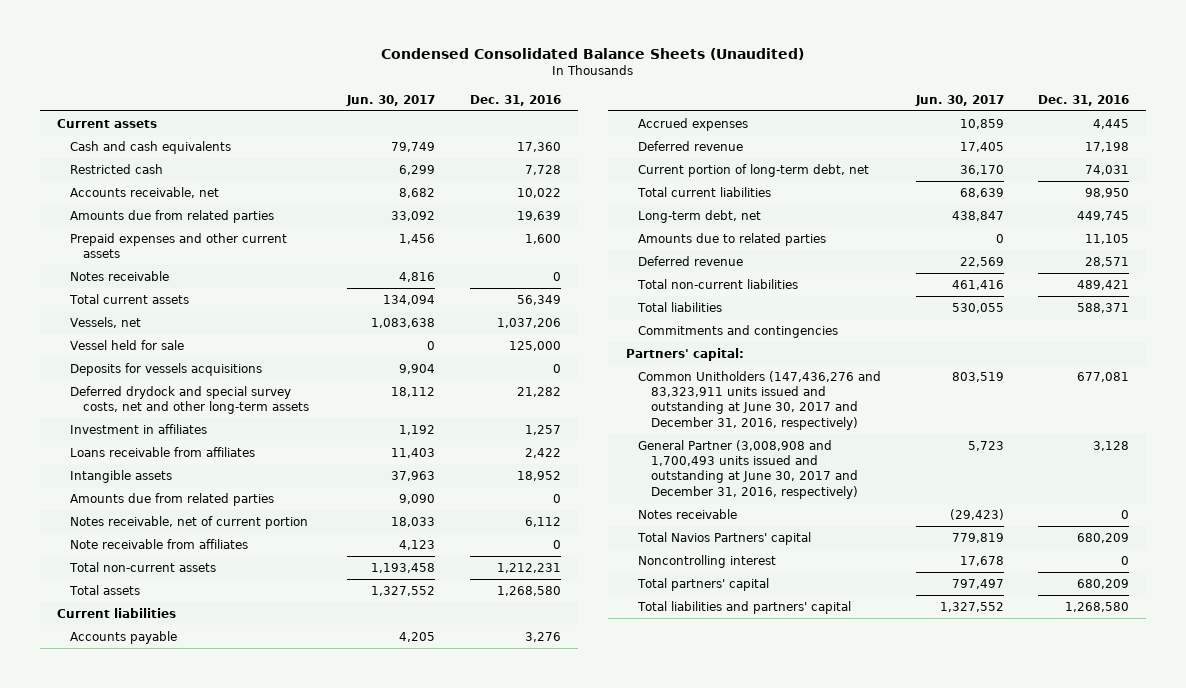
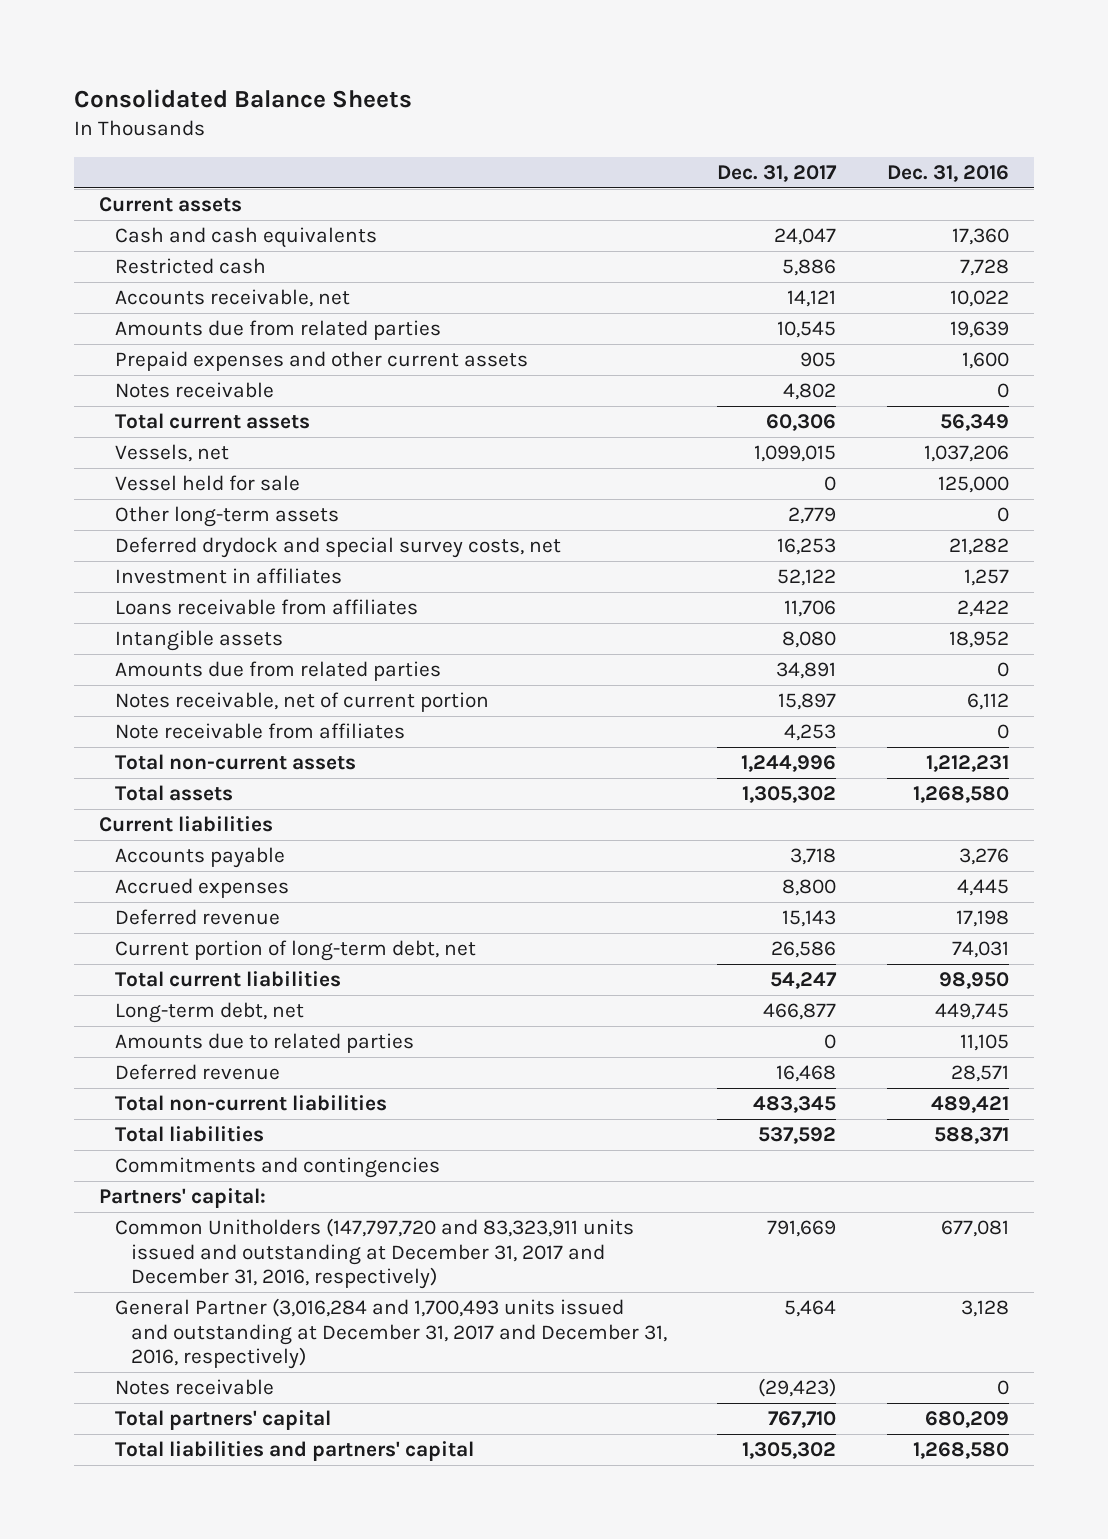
- Condensed Consolidated Balance Sheets (Unaudited)
+ Consolidated Balance Sheets
- | Jun. 30, 2017 | Dec. 31, 2016
+ | Dec. 31, 2017 | Dec. 31, 2016
- Deposits for vessels acquisitions | 9,904 | 0
- Deferred drydock and special survey costs, net and other long-term assets | 18,112 | 21,282
+ Other long-term assets | 2,779 | 0
+ Deferred drydock and special survey costs, net | 16,253 | 21,282
- Common Unitholders (147,436,276 and 83,323,911 units issued and outstanding at June 30, 2017 and December 31, 2016, respectively) | 803,519 | 677,081
- General Partner (3,008,908 and 1,700,493 units issued and outstanding at June 30, 2017 and December 31, 2016, respectively) | 5,723 | 3,128
+ Common Unitholders (147,797,720 and 83,323,911 units issued and outstanding at December 31, 2017 and December 31, 2016, respectively) | 791,669 | 677,081
+ General Partner (3,016,284 and 1,700,493 units issued and outstanding at December 31, 2017 and December 31, 2016, respectively) | 5,464 | 3,128
- Total Navios Partners' capital | 779,819 | 680,209
- Noncontrolling interest | 17,678 | 0

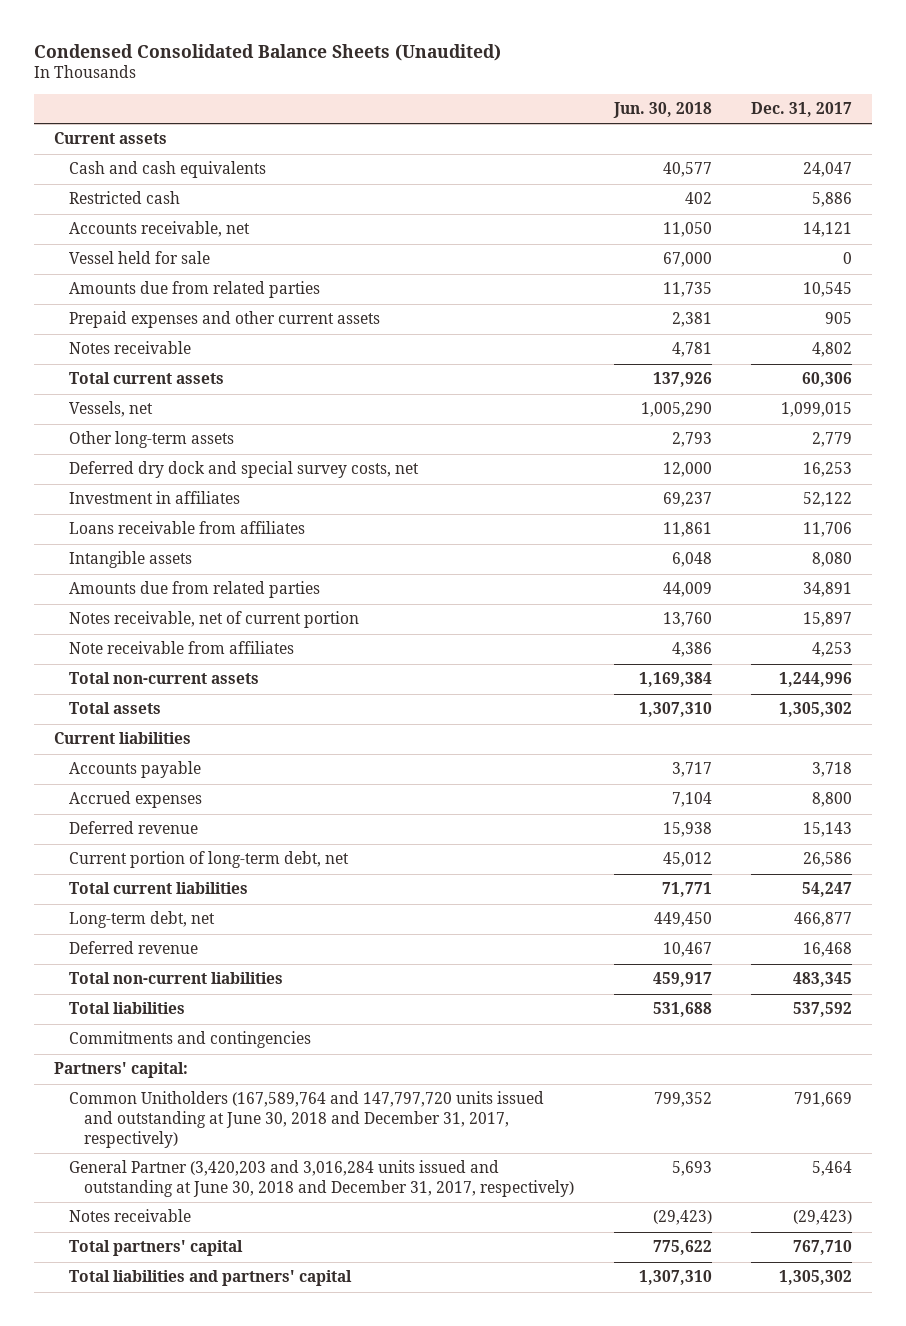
- Consolidated Balance Sheets
+ Condensed Consolidated Balance Sheets (Unaudited)
- | Dec. 31, 2017 | Dec. 31, 2016
+ | Jun. 30, 2018 | Dec. 31, 2017
moved up: Vessel held for sale | 67,000 | 0
- Deferred drydock and special survey costs, net | 16,253 | 21,282
+ Deferred dry dock and special survey costs, net | 12,000 | 16,253
- Amounts due to related parties | 0 | 11,105
- Common Unitholders (147,797,720 and 83,323,911 units issued and outstanding at December 31, 2017 and December 31, 2016, respectively) | 791,669 | 677,081
- General Partner (3,016,284 and 1,700,493 units issued and outstanding at December 31, 2017 and December 31, 2016, respectively) | 5,464 | 3,128
+ Common Unitholders (167,589,764 and 147,797,720 units issued and outstanding at June 30, 2018 and December 31, 2017, respectively) | 799,352 | 791,669
+ General Partner (3,420,203 and 3,016,284 units issued and outstanding at June 30, 2018 and December 31, 2017, respectively) | 5,693 | 5,464

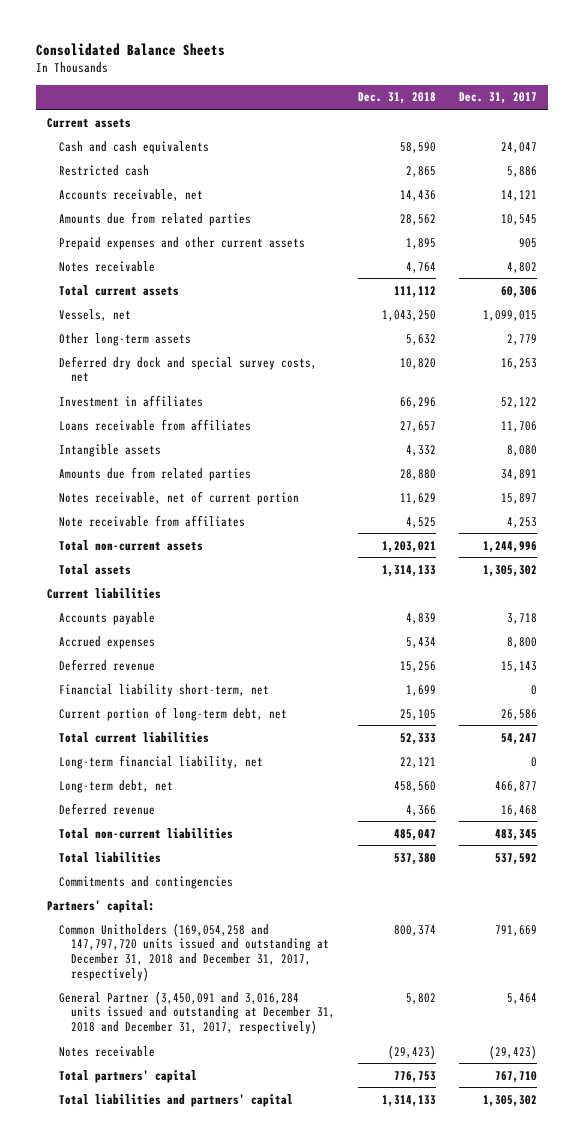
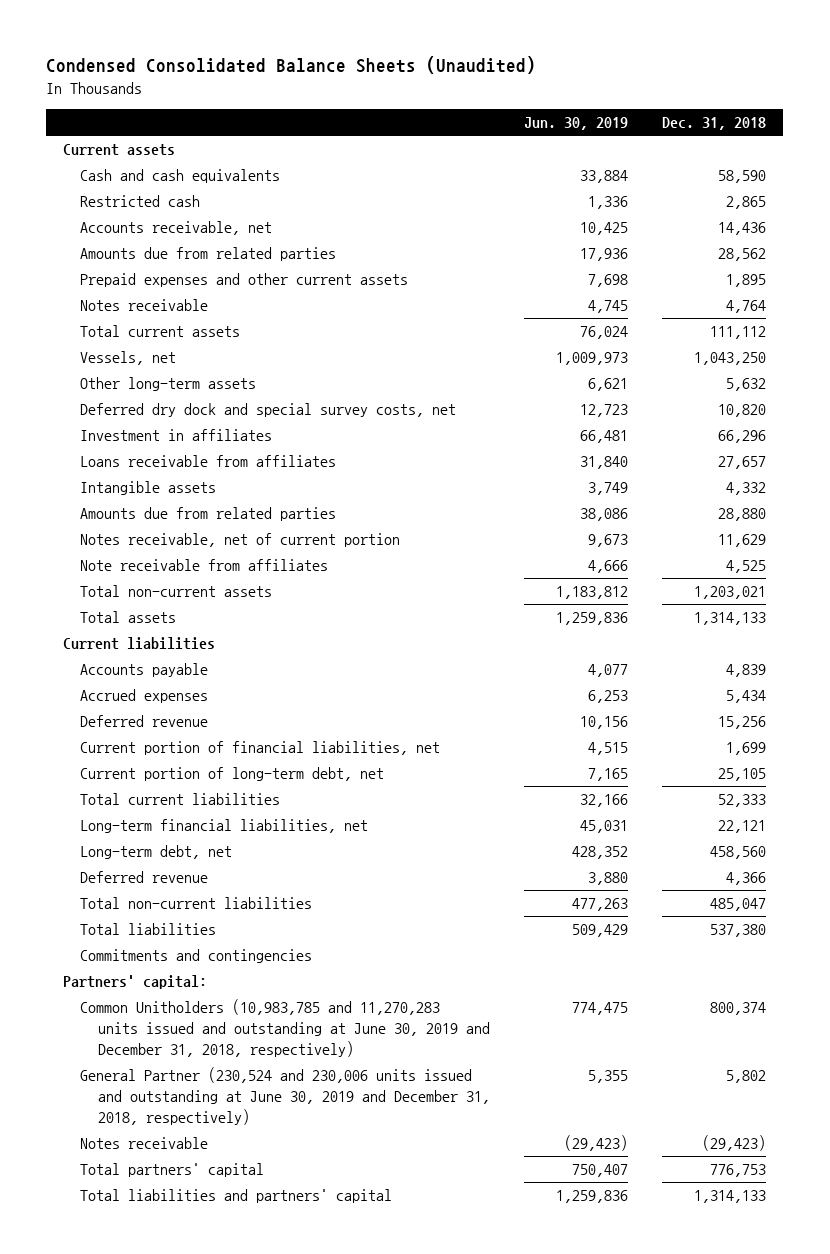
- Consolidated Balance Sheets
+ Condensed Consolidated Balance Sheets (Unaudited)
- | Dec. 31, 2018 | Dec. 31, 2017
+ | Jun. 30, 2019 | Dec. 31, 2018
- Financial liability short-term, net | 1,699 | 0
+ Current portion of financial liabilities, net | 4,515 | 1,699
- Long-term financial liability, net | 22,121 | 0
+ Long-term financial liabilities, net | 45,031 | 22,121
- Common Unitholders (169,054,258 and 147,797,720 units issued and outstanding at December 31, 2018 and December 31, 2017, respectively) | 800,374 | 791,669
- General Partner (3,450,091 and 3,016,284 units issued and outstanding at December 31, 2018 and December 31, 2017, respectively) | 5,802 | 5,464
+ Common Unitholders (10,983,785 and 11,270,283 units issued and outstanding at June 30, 2019 and December 31, 2018, respectively) | 774,475 | 800,374
+ General Partner (230,524 and 230,006 units issued and outstanding at June 30, 2019 and December 31, 2018, respectively) | 5,355 | 5,802

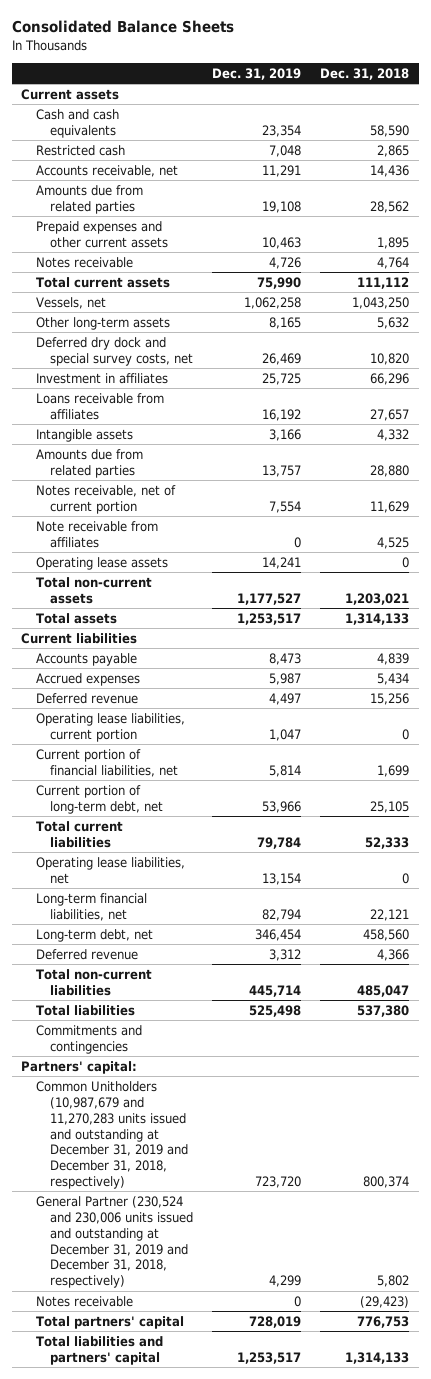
- Condensed Consolidated Balance Sheets (Unaudited)
+ Consolidated Balance Sheets
- | Jun. 30, 2019 | Dec. 31, 2018
+ | Dec. 31, 2019 | Dec. 31, 2018
+ Operating lease assets | 14,241 | 0
+ Operating lease liabilities, current portion | 1,047 | 0
+ Operating lease liabilities, net | 13,154 | 0
- Common Unitholders (10,983,785 and 11,270,283 units issued and outstanding at June 30, 2019 and December 31, 2018, respectively) | 774,475 | 800,374
- General Partner (230,524 and 230,006 units issued and outstanding at June 30, 2019 and December 31, 2018, respectively) | 5,355 | 5,802
+ Common Unitholders (10,987,679 and 11,270,283 units issued and outstanding at December 31, 2019 and December 31, 2018, respectively) | 723,720 | 800,374
+ General Partner (230,524 and 230,006 units issued and outstanding at December 31, 2019 and December 31, 2018, respectively) | 4,299 | 5,802

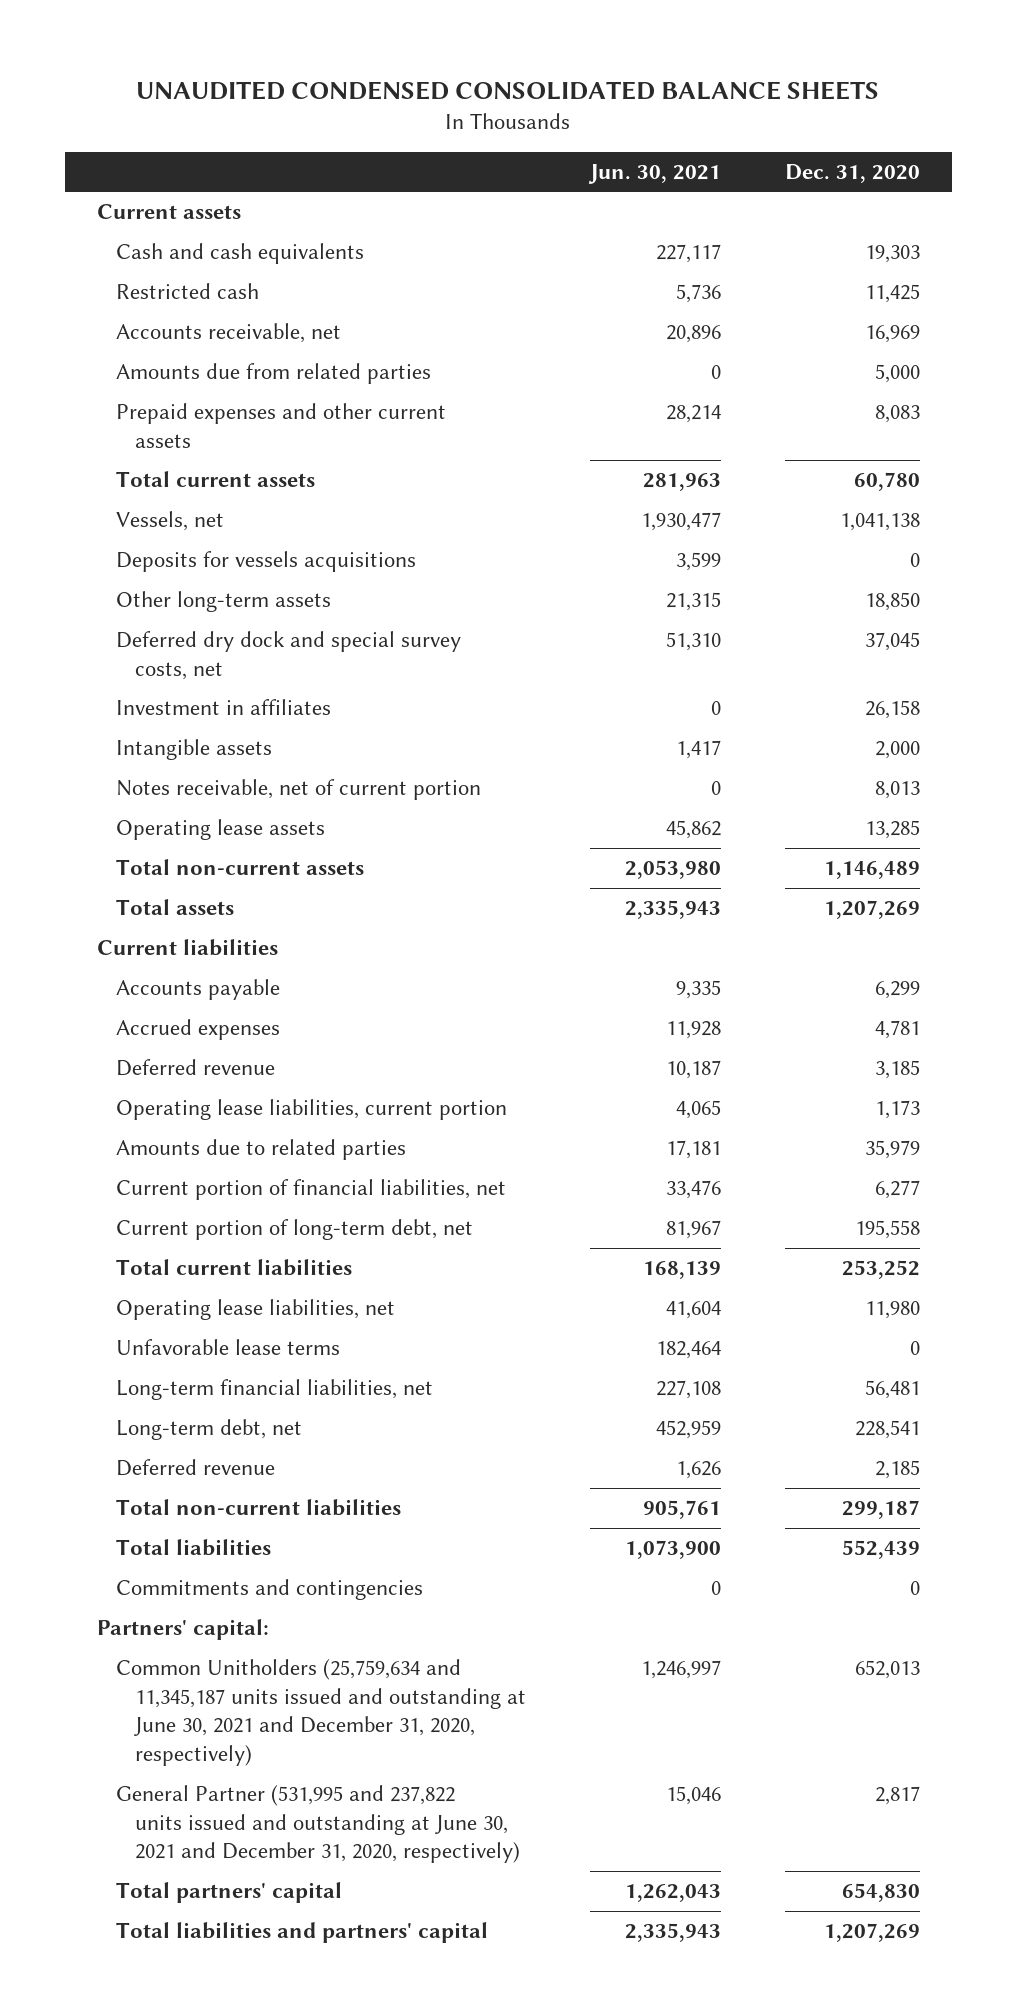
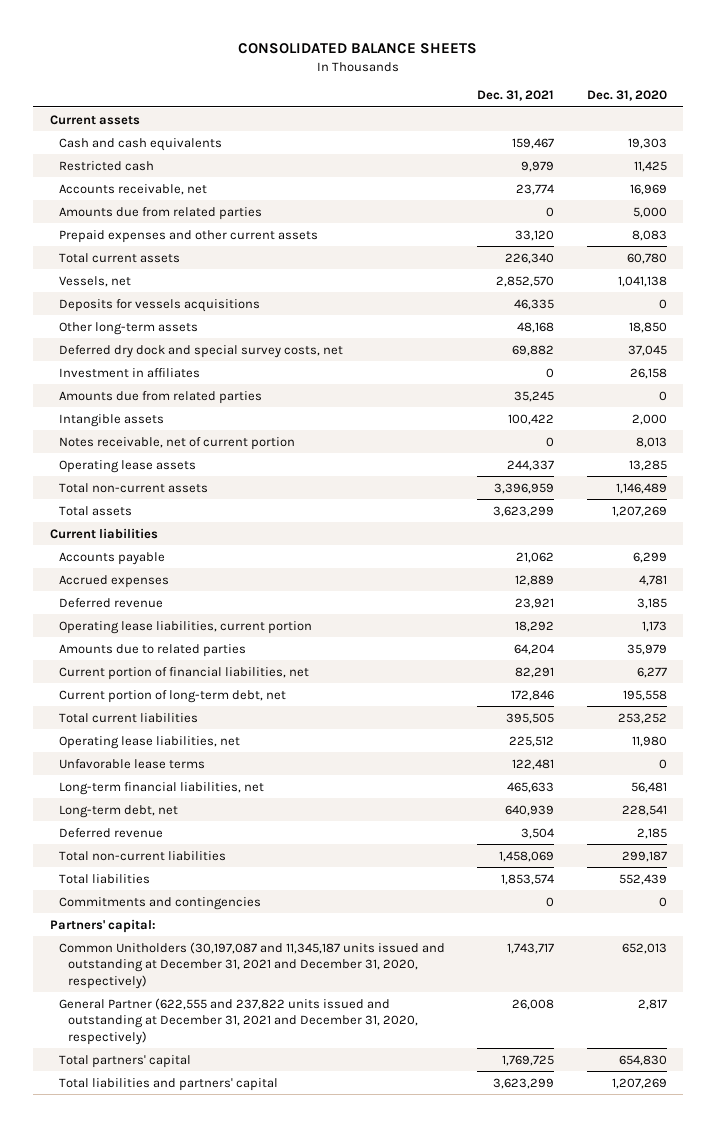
- UNAUDITED CONDENSED CONSOLIDATED BALANCE SHEETS
+ CONSOLIDATED BALANCE SHEETS
- | Jun. 30, 2021 | Dec. 31, 2020
+ | Dec. 31, 2021 | Dec. 31, 2020
+ Amounts due from related parties | 35,245 | 0
- Common Unitholders (25,759,634 and 11,345,187 units issued and outstanding at June 30, 2021 and December 31, 2020, respectively) | 1,246,997 | 652,013
- General Partner (531,995 and 237,822 units issued and outstanding at June 30, 2021 and December 31, 2020, respectively) | 15,046 | 2,817
+ Common Unitholders (30,197,087 and 11,345,187 units issued and outstanding at December 31, 2021 and December 31, 2020, respectively) | 1,743,717 | 652,013
+ General Partner (622,555 and 237,822 units issued and outstanding at December 31, 2021 and December 31, 2020, respectively) | 26,008 | 2,817

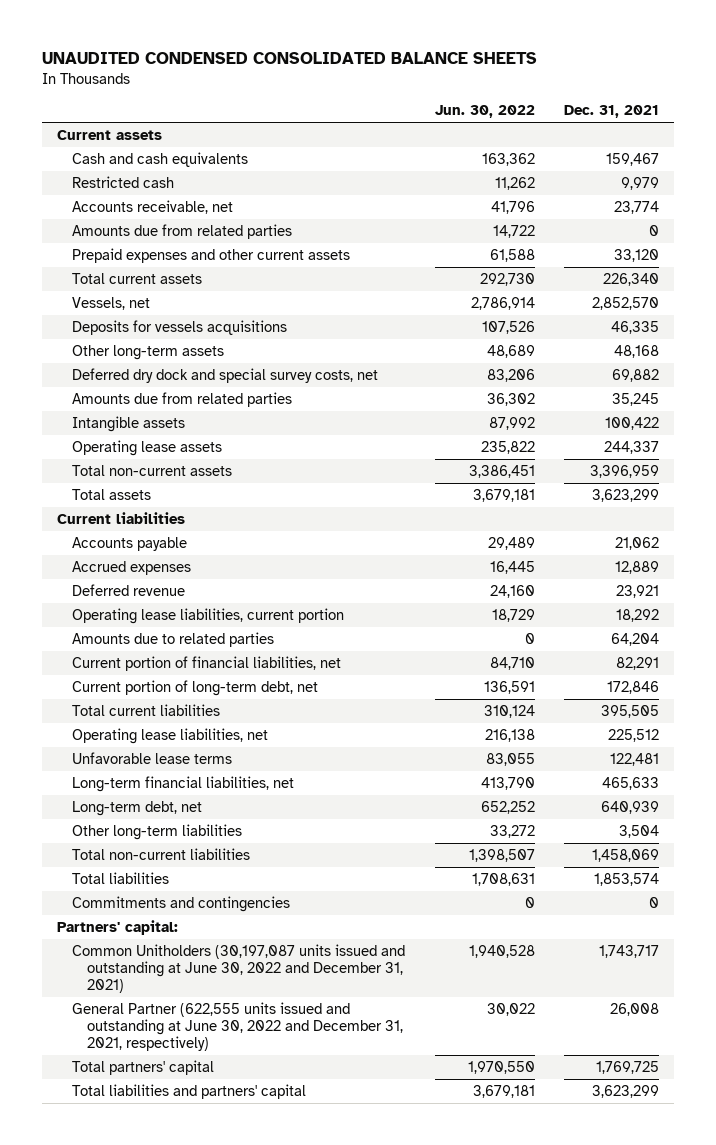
- CONSOLIDATED BALANCE SHEETS
+ UNAUDITED CONDENSED CONSOLIDATED BALANCE SHEETS
- | Dec. 31, 2021 | Dec. 31, 2020
+ | Jun. 30, 2022 | Dec. 31, 2021
- Investment in affiliates | 0 | 26,158
- Notes receivable, net of current portion | 0 | 8,013
- Deferred revenue | 3,504 | 2,185
+ Other long-term liabilities | 33,272 | 3,504
- Common Unitholders (30,197,087 and 11,345,187 units issued and outstanding at December 31, 2021 and December 31, 2020, respectively) | 1,743,717 | 652,013
- General Partner (622,555 and 237,822 units issued and outstanding at December 31, 2021 and December 31, 2020, respectively) | 26,008 | 2,817
+ Common Unitholders (30,197,087 units issued and outstanding at June 30, 2022 and December 31, 2021) | 1,940,528 | 1,743,717
+ General Partner (622,555 units issued and outstanding at June 30, 2022 and December 31, 2021, respectively) | 30,022 | 26,008

